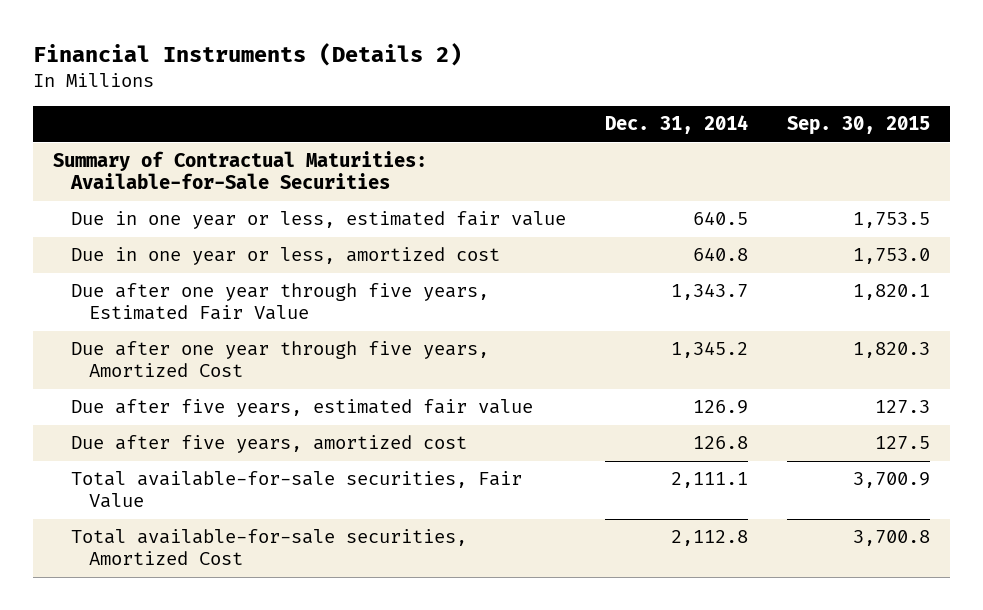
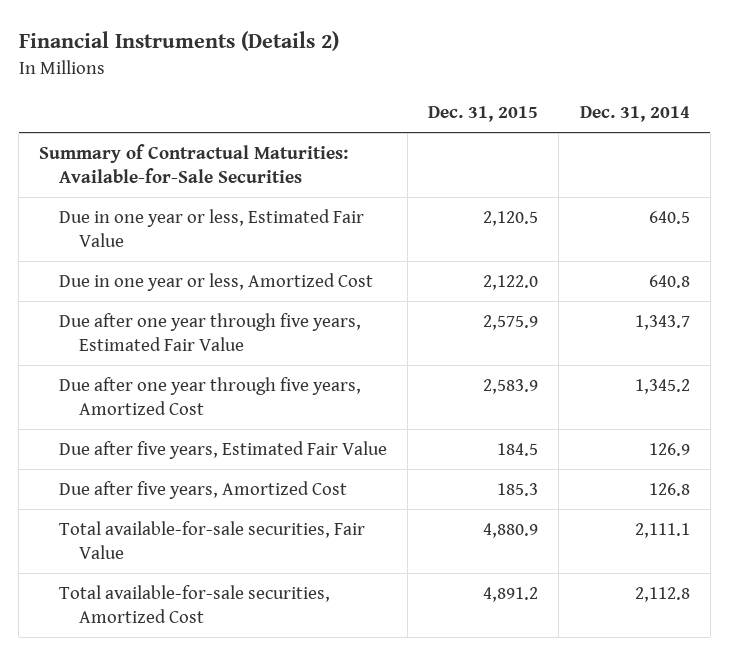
- | Dec. 31, 2014 | Sep. 30, 2015
+ | Dec. 31, 2015 | Dec. 31, 2014
- Due in one year or less, estimated fair value | 640.5 | 1,753.5
- Due in one year or less, amortized cost | 640.8 | 1,753.0
+ Due in one year or less, Estimated Fair Value | 2,120.5 | 640.5
+ Due in one year or less, Amortized Cost | 2,122.0 | 640.8
- Due after five years, estimated fair value | 126.9 | 127.3
- Due after five years, amortized cost | 126.8 | 127.5
+ Due after five years, Estimated Fair Value | 184.5 | 126.9
+ Due after five years, Amortized Cost | 185.3 | 126.8

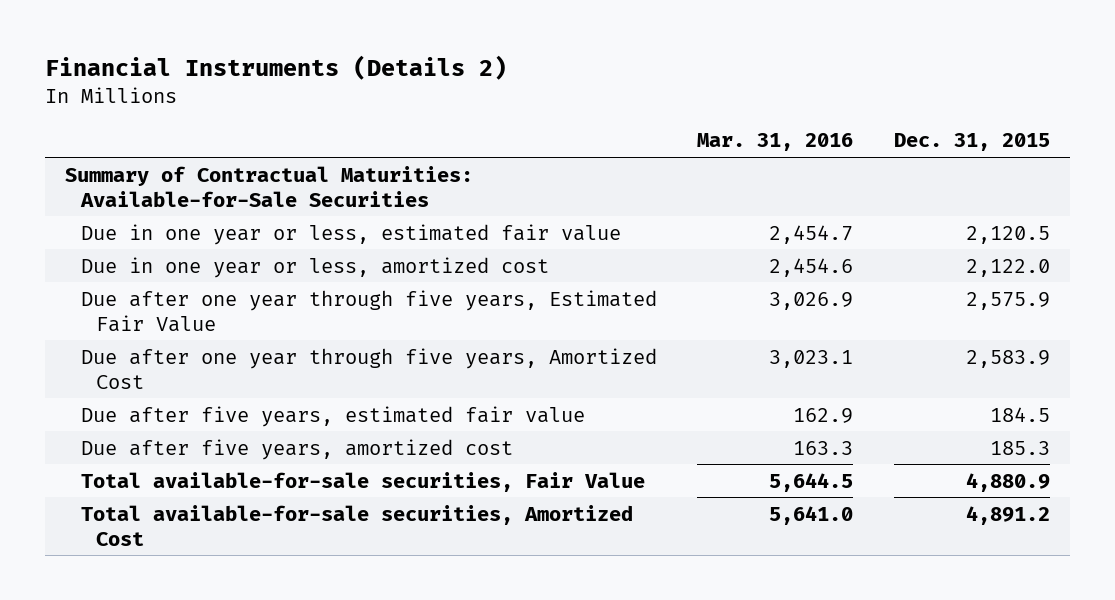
- | Dec. 31, 2015 | Dec. 31, 2014
+ | Mar. 31, 2016 | Dec. 31, 2015
- Due in one year or less, Estimated Fair Value | 2,120.5 | 640.5
- Due in one year or less, Amortized Cost | 2,122.0 | 640.8
+ Due in one year or less, estimated fair value | 2,454.7 | 2,120.5
+ Due in one year or less, amortized cost | 2,454.6 | 2,122.0
- Due after five years, Estimated Fair Value | 184.5 | 126.9
- Due after five years, Amortized Cost | 185.3 | 126.8
+ Due after five years, estimated fair value | 162.9 | 184.5
+ Due after five years, amortized cost | 163.3 | 185.3

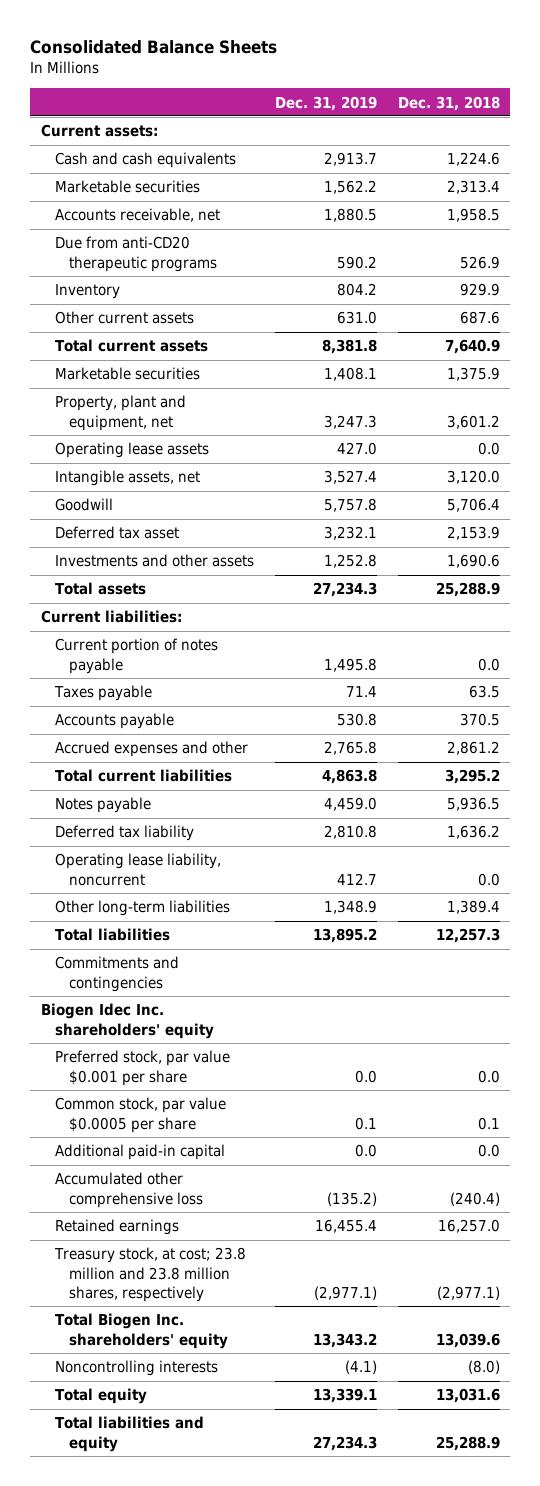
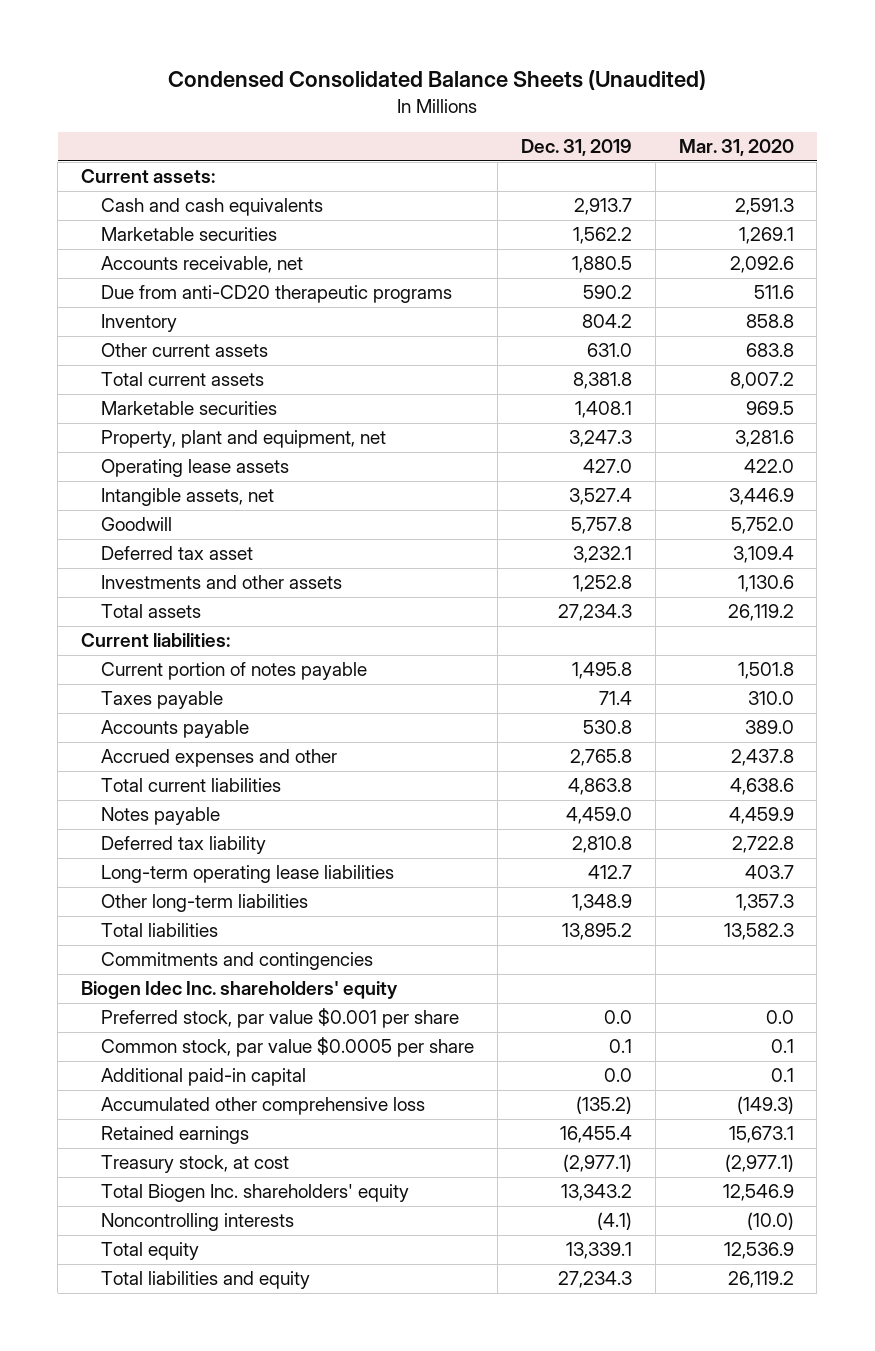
- Consolidated Balance Sheets
+ Condensed Consolidated Balance Sheets (Unaudited)
- | Dec. 31, 2019 | Dec. 31, 2018
+ | Dec. 31, 2019 | Mar. 31, 2020
- Operating lease liability, noncurrent | 412.7 | 0.0
+ Long-term operating lease liabilities | 412.7 | 403.7
- Treasury stock, at cost; 23.8 million and 23.8 million shares, respectively | (2,977.1) | (2,977.1)
+ Treasury stock, at cost | (2,977.1) | (2,977.1)

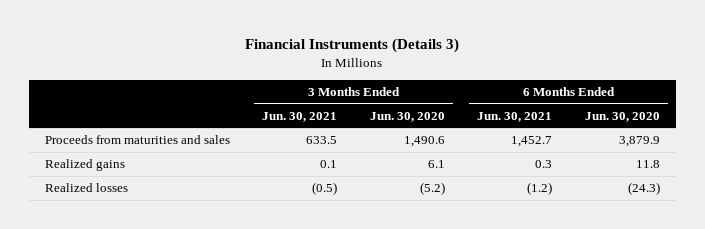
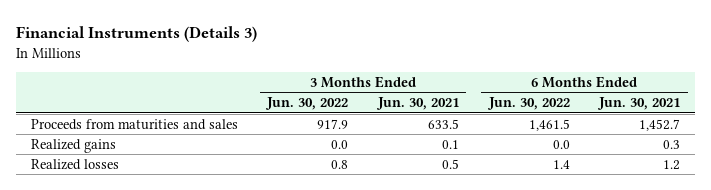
- | 3 Months Ended Jun. 30, 2021 | 3 Months Ended Jun. 30, 2020 | 6 Months Ended Jun. 30, 2021 | 6 Months Ended Jun. 30, 2020
+ | 3 Months Ended Jun. 30, 2022 | 3 Months Ended Jun. 30, 2021 | 6 Months Ended Jun. 30, 2022 | 6 Months Ended Jun. 30, 2021
- Realized losses | (0.5) | (5.2) | (1.2) | (24.3)
+ Realized losses | 0.8 | 0.5 | 1.4 | 1.2

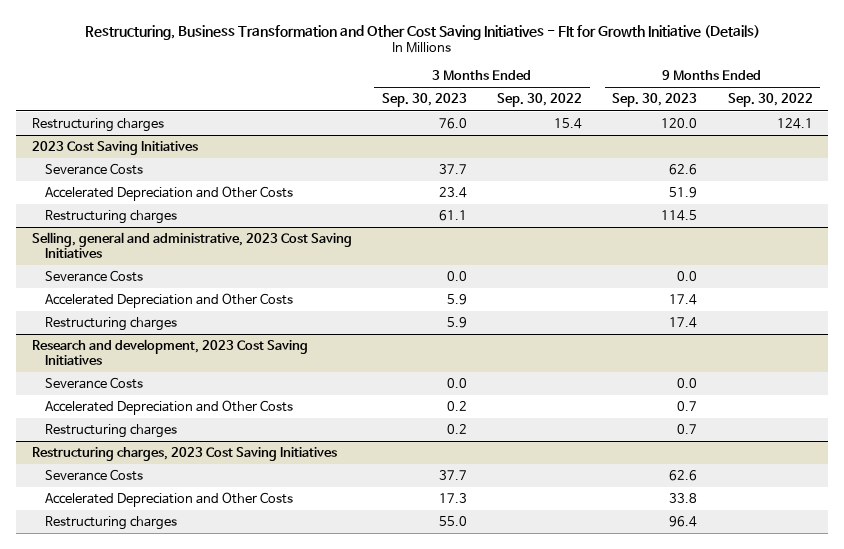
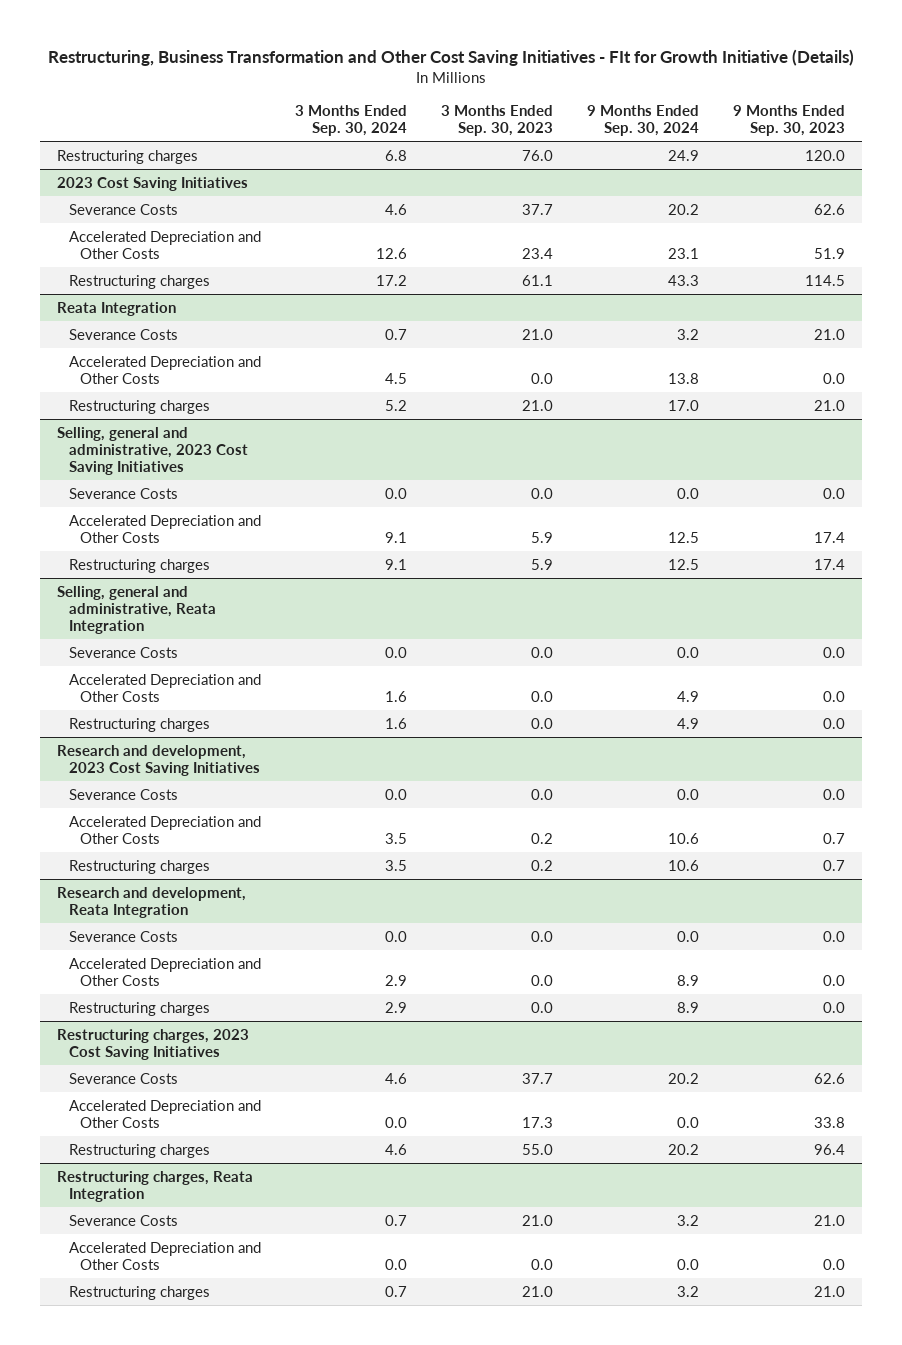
- | 3 Months Ended Sep. 30, 2023 | 3 Months Ended Sep. 30, 2022 | 9 Months Ended Sep. 30, 2023 | 9 Months Ended Sep. 30, 2022
+ | 3 Months Ended Sep. 30, 2024 | 3 Months Ended Sep. 30, 2023 | 9 Months Ended Sep. 30, 2024 | 9 Months Ended Sep. 30, 2023
+ Reata Integration
+ Severance Costs | 0.7 | 21.0 | 3.2 | 21.0
+ Accelerated Depreciation and Other Costs | 4.5 | 0.0 | 13.8 | 0.0
+ Restructuring charges | 5.2 | 21.0 | 17.0 | 21.0
+ Selling, general and administrative, Reata Integration
+ Severance Costs | 0.0 | 0.0 | 0.0 | 0.0
+ Accelerated Depreciation and Other Costs | 1.6 | 0.0 | 4.9 | 0.0
+ Restructuring charges | 1.6 | 0.0 | 4.9 | 0.0
+ Research and development, Reata Integration
+ Severance Costs | 0.0 | 0.0 | 0.0 | 0.0
+ Accelerated Depreciation and Other Costs | 2.9 | 0.0 | 8.9 | 0.0
+ Restructuring charges | 2.9 | 0.0 | 8.9 | 0.0
+ Restructuring charges, Reata Integration
+ Severance Costs | 0.7 | 21.0 | 3.2 | 21.0
+ Accelerated Depreciation and Other Costs | 0.0 | 0.0 | 0.0 | 0.0
+ Restructuring charges | 0.7 | 21.0 | 3.2 | 21.0

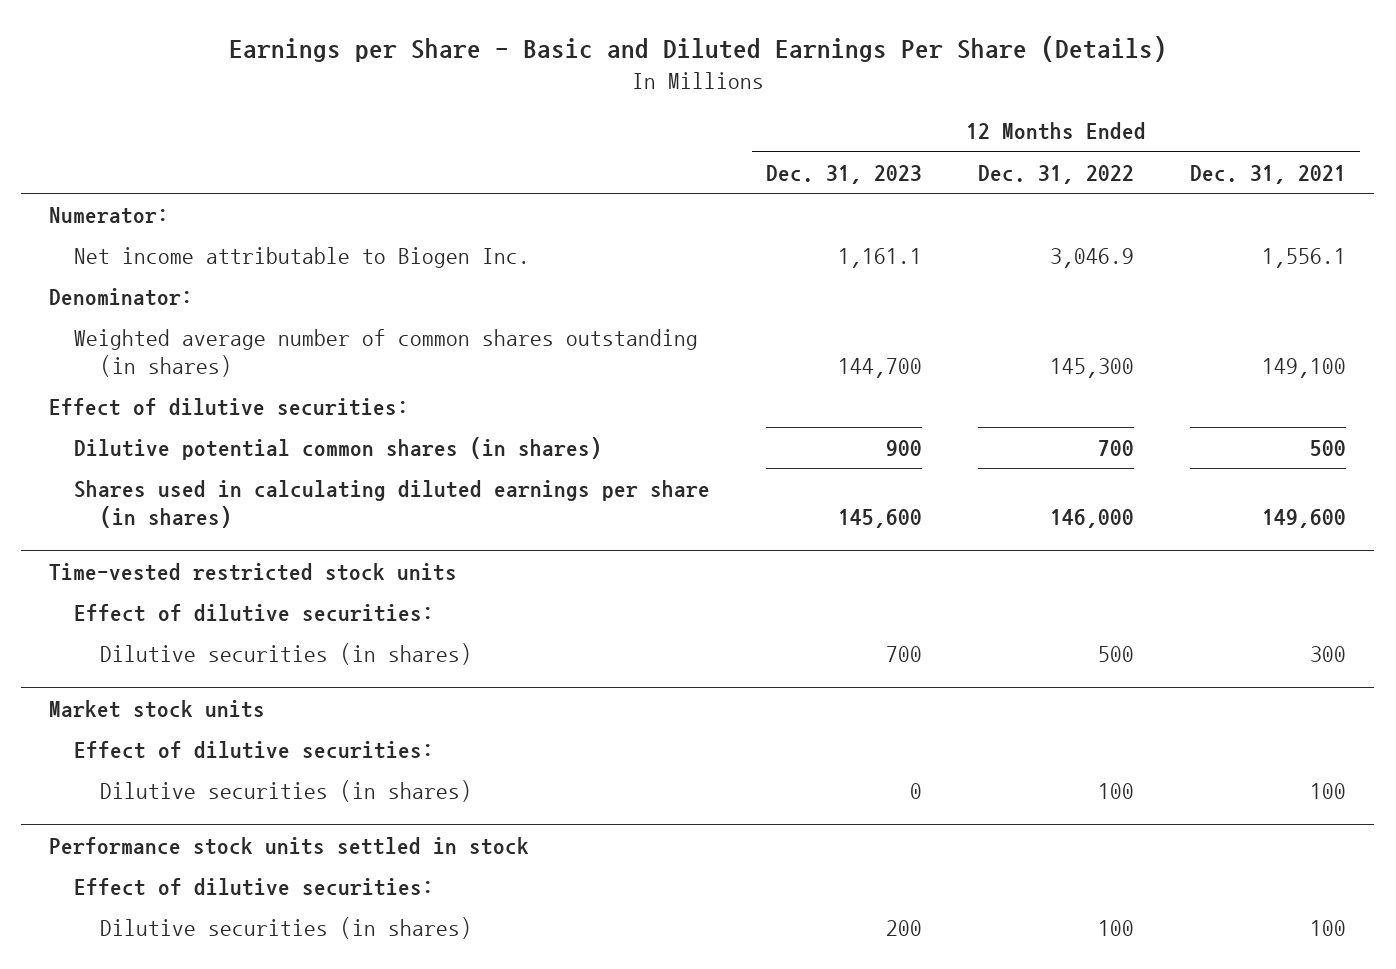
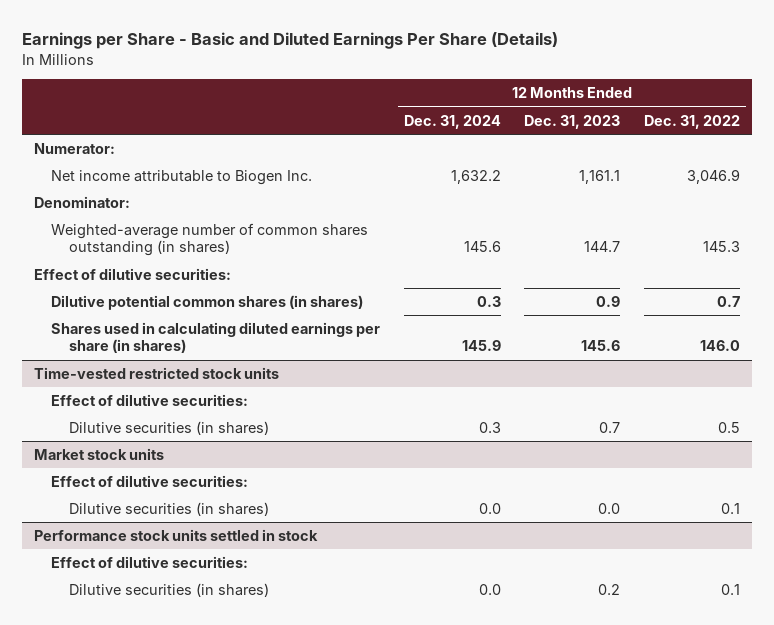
- | 12 Months Ended Dec. 31, 2023 | 12 Months Ended Dec. 31, 2022 | 12 Months Ended Dec. 31, 2021
+ | 12 Months Ended Dec. 31, 2024 | 12 Months Ended Dec. 31, 2023 | 12 Months Ended Dec. 31, 2022
- Weighted average number of common shares outstanding (in shares) | 144,700 | 145,300 | 149,100
+ Weighted-average number of common shares outstanding (in shares) | 145.6 | 144.7 | 145.3
- Dilutive potential common shares (in shares) | 900 | 700 | 500
- Shares used in calculating diluted earnings per share (in shares) | 145,600 | 146,000 | 149,600
+ Dilutive potential common shares (in shares) | 0.3 | 0.9 | 0.7
+ Shares used in calculating diluted earnings per share (in shares) | 145.9 | 145.6 | 146.0
@ Time-vested restricted stock units
- Dilutive securities (in shares) | 700 | 500 | 300
+ Dilutive securities (in shares) | 0.3 | 0.7 | 0.5
@ Market stock units
- Dilutive securities (in shares) | 0 | 100 | 100
+ Dilutive securities (in shares) | 0.0 | 0.0 | 0.1
@ Performance stock units settled in stock
- Dilutive securities (in shares) | 200 | 100 | 100
+ Dilutive securities (in shares) | 0.0 | 0.2 | 0.1

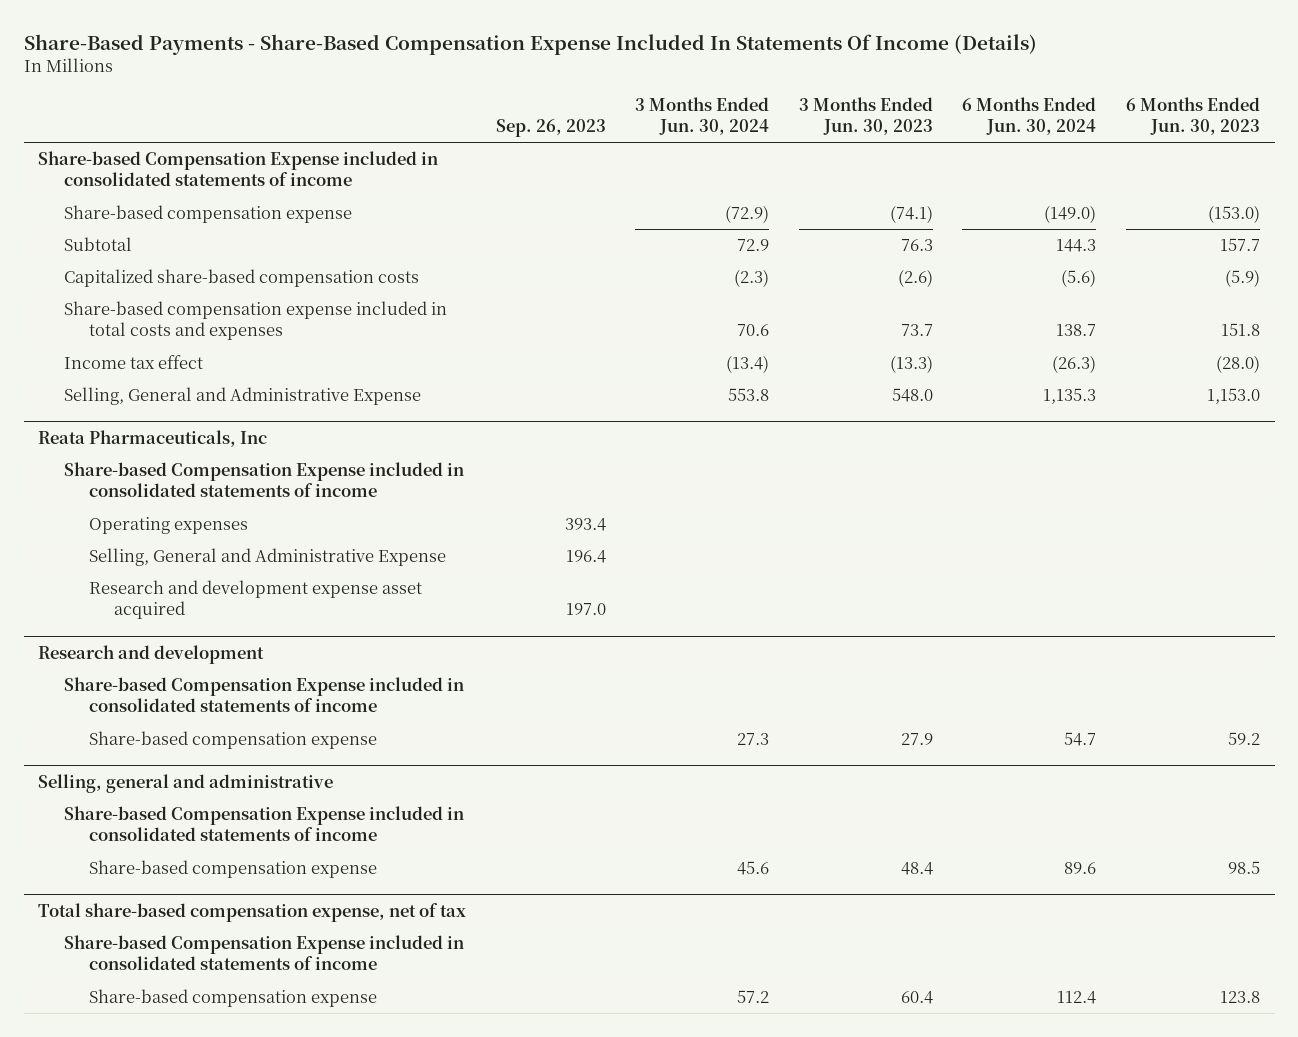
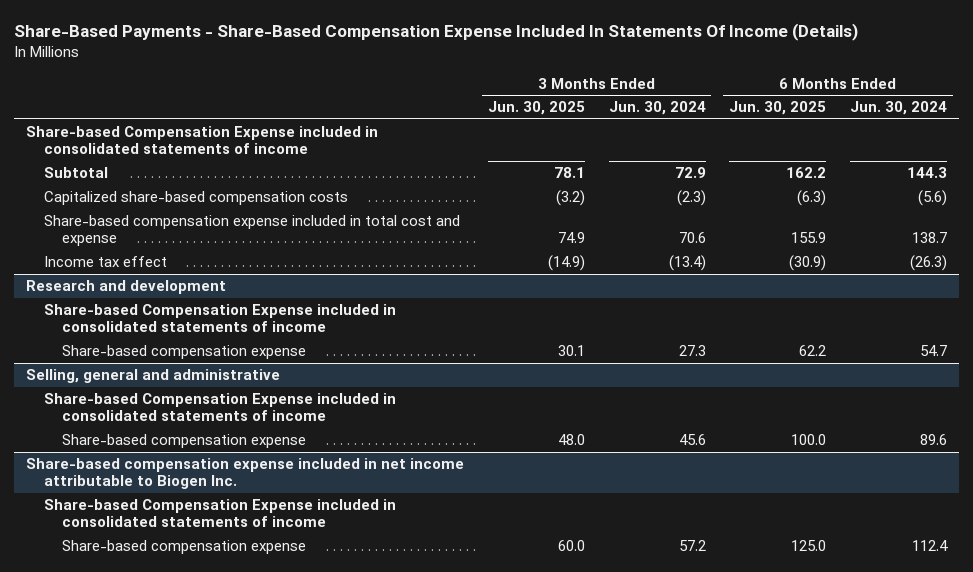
- | Sep. 26, 2023 | 3 Months Ended Jun. 30, 2024 | 3 Months Ended Jun. 30, 2023 | 6 Months Ended Jun. 30, 2024 | 6 Months Ended Jun. 30, 2023
+ | 3 Months Ended Jun. 30, 2025 | 3 Months Ended Jun. 30, 2024 | 6 Months Ended Jun. 30, 2025 | 6 Months Ended Jun. 30, 2024
- Share-based compensation expense | | (72.9) | (74.1) | (149.0) | (153.0)
- Share-based compensation expense included in total costs and expenses | | 70.6 | 73.7 | 138.7 | 151.8
+ Share-based compensation expense included in total cost and expense | 74.9 | 70.6 | 155.9 | 138.7
- Selling, General and Administrative Expense | | 553.8 | 548.0 | 1,135.3 | 1,153.0
- Reata Pharmaceuticals, Inc
- Share-based Compensation Expense included in consolidated statements of income
- Operating expenses | 393.4 | | | |
- Selling, General and Administrative Expense | 196.4 | | | |
- Research and development expense asset acquired | 197.0 | | | |
- Total share-based compensation expense, net of tax
+ Share-based compensation expense included in net income attributable to Biogen Inc.

